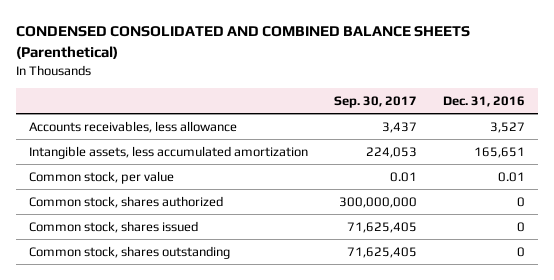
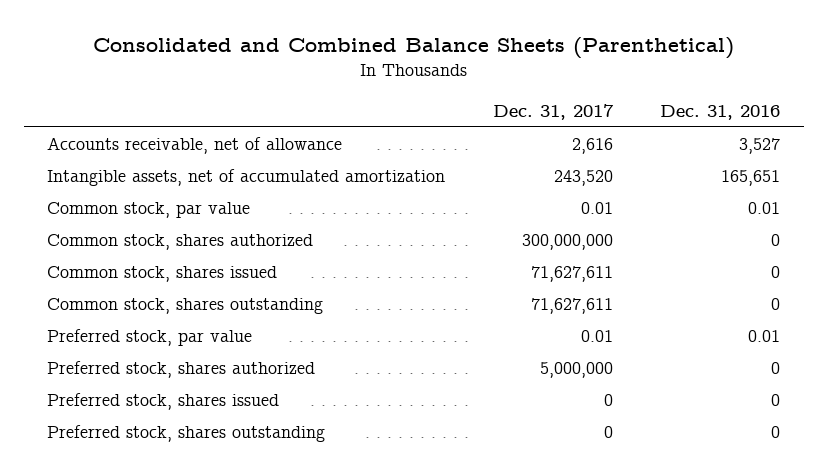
- CONDENSED CONSOLIDATED AND COMBINED BALANCE SHEETS (Parenthetical)
+ Consolidated and Combined Balance Sheets (Parenthetical)
- | Sep. 30, 2017 | Dec. 31, 2016
+ | Dec. 31, 2017 | Dec. 31, 2016
- Accounts receivables, less allowance | 3,437 | 3,527
- Intangible assets, less accumulated amortization | 224,053 | 165,651
- Common stock, per value | 0.01 | 0.01
+ Accounts receivable, net of allowance | 2,616 | 3,527
+ Intangible assets, net of accumulated amortization | 243,520 | 165,651
+ Common stock, par value | 0.01 | 0.01
+ Preferred stock, par value | 0.01 | 0.01
+ Preferred stock, shares authorized | 5,000,000 | 0
+ Preferred stock, shares issued | 0 | 0
+ Preferred stock, shares outstanding | 0 | 0

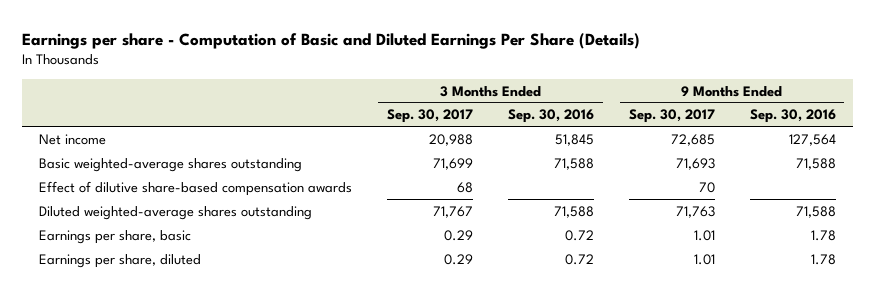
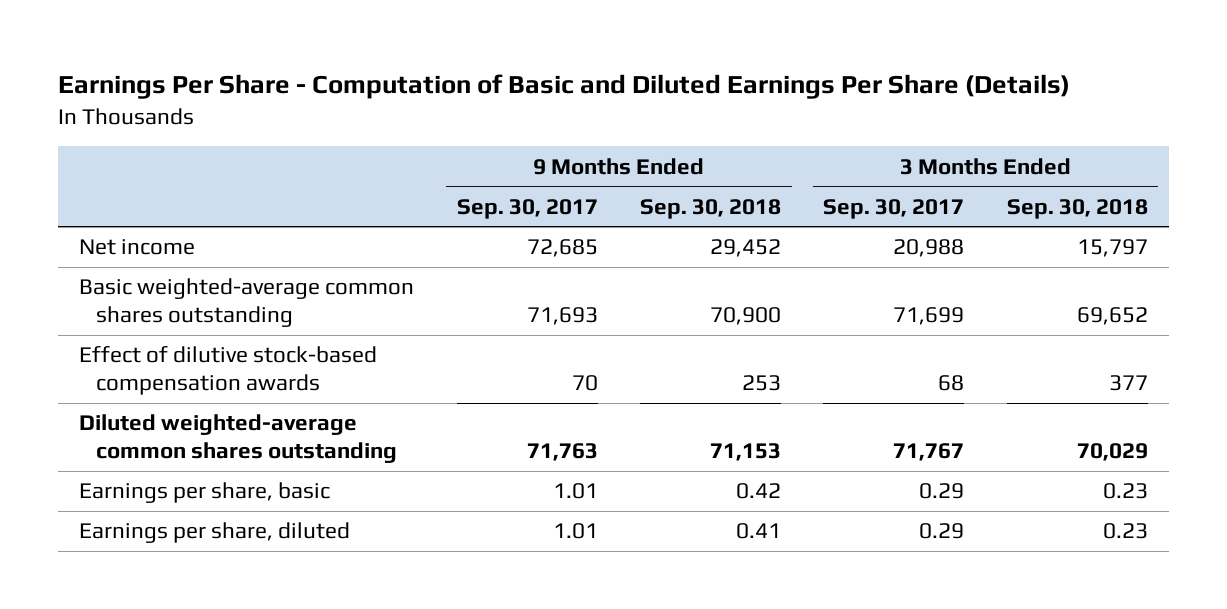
- Earnings per share - Computation of Basic and Diluted Earnings Per Share (Details)
+ Earnings Per Share - Computation of Basic and Diluted Earnings Per Share (Details)
- | 3 Months Ended Sep. 30, 2017 | 3 Months Ended Sep. 30, 2016 | 9 Months Ended Sep. 30, 2017 | 9 Months Ended Sep. 30, 2016
+ | 9 Months Ended Sep. 30, 2017 | 9 Months Ended Sep. 30, 2018 | 3 Months Ended Sep. 30, 2017 | 3 Months Ended Sep. 30, 2018
- Basic weighted-average shares outstanding | 71,699 | 71,588 | 71,693 | 71,588
- Effect of dilutive share-based compensation awards | 68 | | 70 |
- Diluted weighted-average shares outstanding | 71,767 | 71,588 | 71,763 | 71,588
+ Basic weighted-average common shares outstanding | 71,693 | 70,900 | 71,699 | 69,652
+ Effect of dilutive stock-based compensation awards | 70 | 253 | 68 | 377
+ Diluted weighted-average common shares outstanding | 71,763 | 71,153 | 71,767 | 70,029

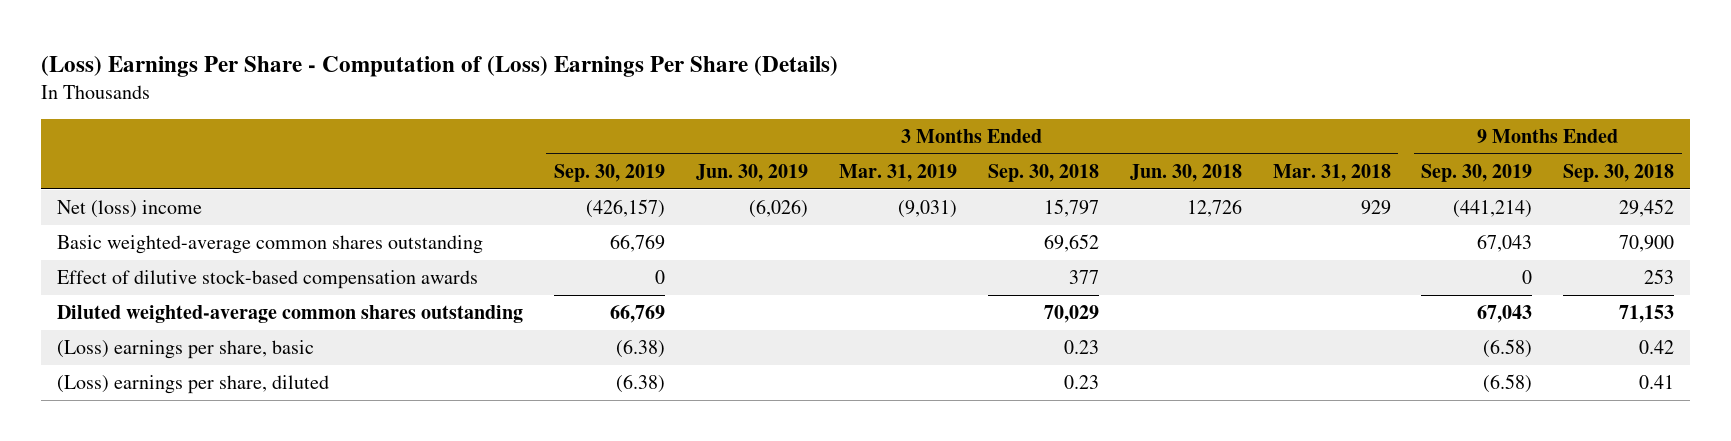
- Earnings Per Share - Computation of Basic and Diluted Earnings Per Share (Details)
+ (Loss) Earnings Per Share - Computation of (Loss) Earnings Per Share (Details)
- | 9 Months Ended Sep. 30, 2017 | 9 Months Ended Sep. 30, 2018 | 3 Months Ended Sep. 30, 2017 | 3 Months Ended Sep. 30, 2018
+ | 3 Months Ended Sep. 30, 2019 | 3 Months Ended Jun. 30, 2019 | 3 Months Ended Mar. 31, 2019 | 3 Months Ended Sep. 30, 2018 | 3 Months Ended Jun. 30, 2018 | 3 Months Ended Mar. 31, 2018 | 9 Months Ended Sep. 30, 2019 | 9 Months Ended Sep. 30, 2018
- Net income | 72,685 | 29,452 | 20,988 | 15,797
+ Net (loss) income | (426,157) | (6,026) | (9,031) | 15,797 | 12,726 | 929 | (441,214) | 29,452
- Earnings per share, basic | 1.01 | 0.42 | 0.29 | 0.23
- Earnings per share, diluted | 1.01 | 0.41 | 0.29 | 0.23
+ (Loss) earnings per share, basic | (6.38) | | | 0.23 | | | (6.58) | 0.42
+ (Loss) earnings per share, diluted | (6.38) | | | 0.23 | | | (6.58) | 0.41

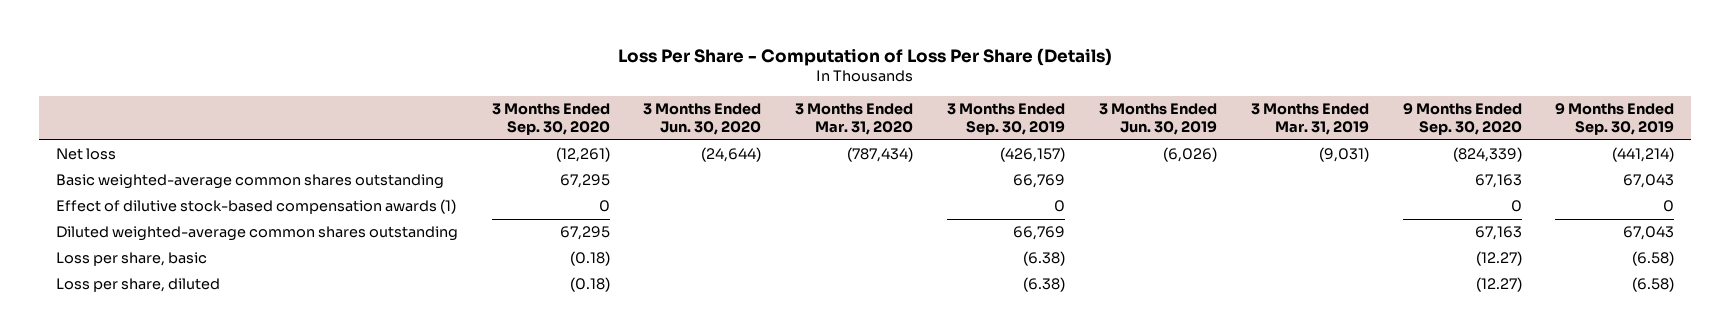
- (Loss) Earnings Per Share - Computation of (Loss) Earnings Per Share (Details)
+ Loss Per Share - Computation of Loss Per Share (Details)
- | 3 Months Ended Sep. 30, 2019 | 3 Months Ended Jun. 30, 2019 | 3 Months Ended Mar. 31, 2019 | 3 Months Ended Sep. 30, 2018 | 3 Months Ended Jun. 30, 2018 | 3 Months Ended Mar. 31, 2018 | 9 Months Ended Sep. 30, 2019 | 9 Months Ended Sep. 30, 2018
+ | 3 Months Ended Sep. 30, 2020 | 3 Months Ended Jun. 30, 2020 | 3 Months Ended Mar. 31, 2020 | 3 Months Ended Sep. 30, 2019 | 3 Months Ended Jun. 30, 2019 | 3 Months Ended Mar. 31, 2019 | 9 Months Ended Sep. 30, 2020 | 9 Months Ended Sep. 30, 2019
- Net (loss) income | (426,157) | (6,026) | (9,031) | 15,797 | 12,726 | 929 | (441,214) | 29,452
+ Net loss | (12,261) | (24,644) | (787,434) | (426,157) | (6,026) | (9,031) | (824,339) | (441,214)
- Effect of dilutive stock-based compensation awards | 0 | | | 377 | | | 0 | 253
+ Effect of dilutive stock-based compensation awards (1) | 0 | | | 0 | | | 0 | 0
- (Loss) earnings per share, basic | (6.38) | | | 0.23 | | | (6.58) | 0.42
- (Loss) earnings per share, diluted | (6.38) | | | 0.23 | | | (6.58) | 0.41
+ Loss per share, basic | (0.18) | | | (6.38) | | | (12.27) | (6.58)
+ Loss per share, diluted | (0.18) | | | (6.38) | | | (12.27) | (6.58)

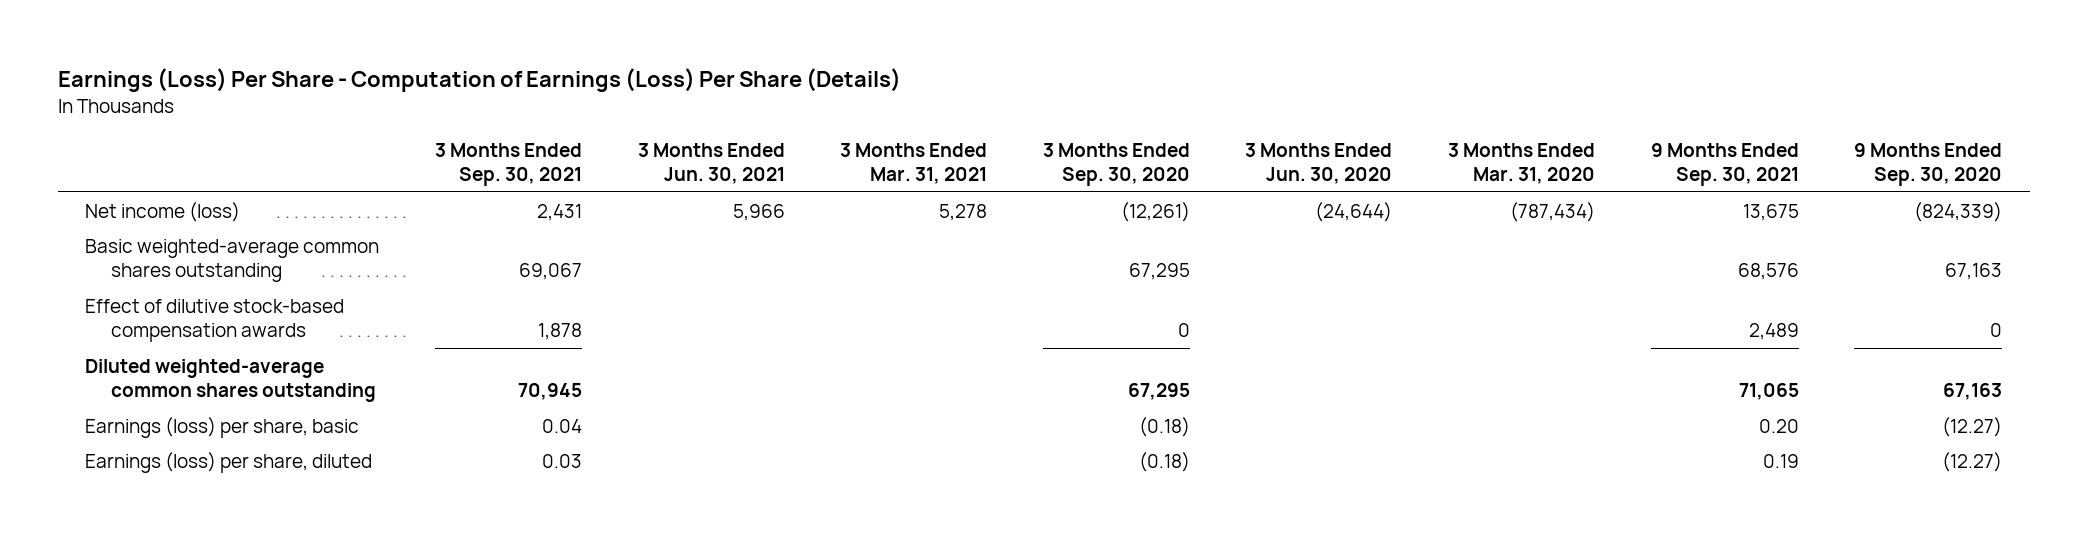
- Loss Per Share - Computation of Loss Per Share (Details)
+ Earnings (Loss) Per Share - Computation of Earnings (Loss) Per Share (Details)
- | 3 Months Ended Sep. 30, 2020 | 3 Months Ended Jun. 30, 2020 | 3 Months Ended Mar. 31, 2020 | 3 Months Ended Sep. 30, 2019 | 3 Months Ended Jun. 30, 2019 | 3 Months Ended Mar. 31, 2019 | 9 Months Ended Sep. 30, 2020 | 9 Months Ended Sep. 30, 2019
+ | 3 Months Ended Sep. 30, 2021 | 3 Months Ended Jun. 30, 2021 | 3 Months Ended Mar. 31, 2021 | 3 Months Ended Sep. 30, 2020 | 3 Months Ended Jun. 30, 2020 | 3 Months Ended Mar. 31, 2020 | 9 Months Ended Sep. 30, 2021 | 9 Months Ended Sep. 30, 2020
- Net loss | (12,261) | (24,644) | (787,434) | (426,157) | (6,026) | (9,031) | (824,339) | (441,214)
+ Net income (loss) | 2,431 | 5,966 | 5,278 | (12,261) | (24,644) | (787,434) | 13,675 | (824,339)
- Effect of dilutive stock-based compensation awards (1) | 0 | | | 0 | | | 0 | 0
+ Effect of dilutive stock-based compensation awards | 1,878 | | | 0 | | | 2,489 | 0
- Loss per share, basic | (0.18) | | | (6.38) | | | (12.27) | (6.58)
- Loss per share, diluted | (0.18) | | | (6.38) | | | (12.27) | (6.58)
+ Earnings (loss) per share, basic | 0.04 | | | (0.18) | | | 0.20 | (12.27)
+ Earnings (loss) per share, diluted | 0.03 | | | (0.18) | | | 0.19 | (12.27)

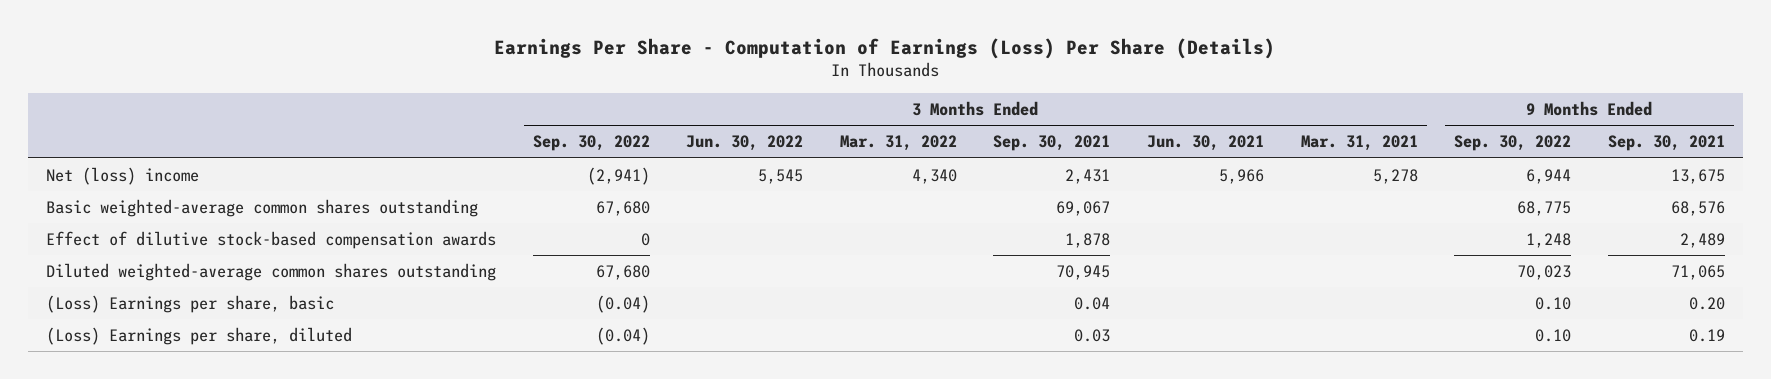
- Earnings (Loss) Per Share - Computation of Earnings (Loss) Per Share (Details)
+ Earnings Per Share - Computation of Earnings (Loss) Per Share (Details)
- | 3 Months Ended Sep. 30, 2021 | 3 Months Ended Jun. 30, 2021 | 3 Months Ended Mar. 31, 2021 | 3 Months Ended Sep. 30, 2020 | 3 Months Ended Jun. 30, 2020 | 3 Months Ended Mar. 31, 2020 | 9 Months Ended Sep. 30, 2021 | 9 Months Ended Sep. 30, 2020
+ | 3 Months Ended Sep. 30, 2022 | 3 Months Ended Jun. 30, 2022 | 3 Months Ended Mar. 31, 2022 | 3 Months Ended Sep. 30, 2021 | 3 Months Ended Jun. 30, 2021 | 3 Months Ended Mar. 31, 2021 | 9 Months Ended Sep. 30, 2022 | 9 Months Ended Sep. 30, 2021
- Net income (loss) | 2,431 | 5,966 | 5,278 | (12,261) | (24,644) | (787,434) | 13,675 | (824,339)
+ Net (loss) income | (2,941) | 5,545 | 4,340 | 2,431 | 5,966 | 5,278 | 6,944 | 13,675
- Earnings (loss) per share, basic | 0.04 | | | (0.18) | | | 0.20 | (12.27)
- Earnings (loss) per share, diluted | 0.03 | | | (0.18) | | | 0.19 | (12.27)
+ (Loss) Earnings per share, basic | (0.04) | | | 0.04 | | | 0.10 | 0.20
+ (Loss) Earnings per share, diluted | (0.04) | | | 0.03 | | | 0.10 | 0.19

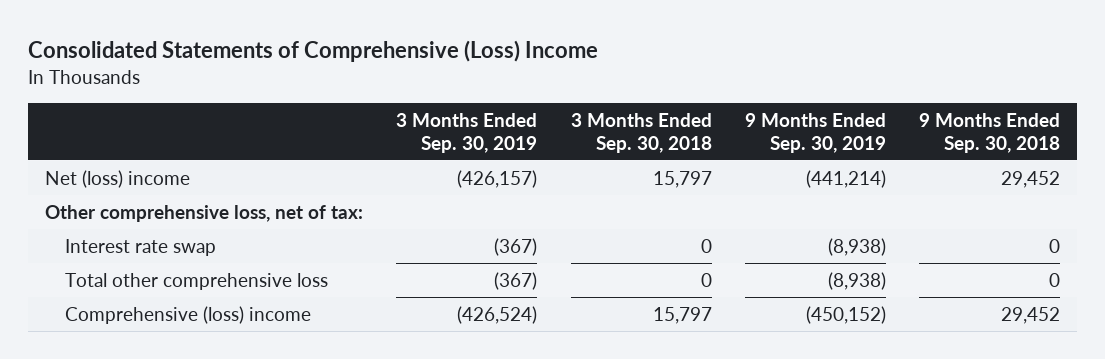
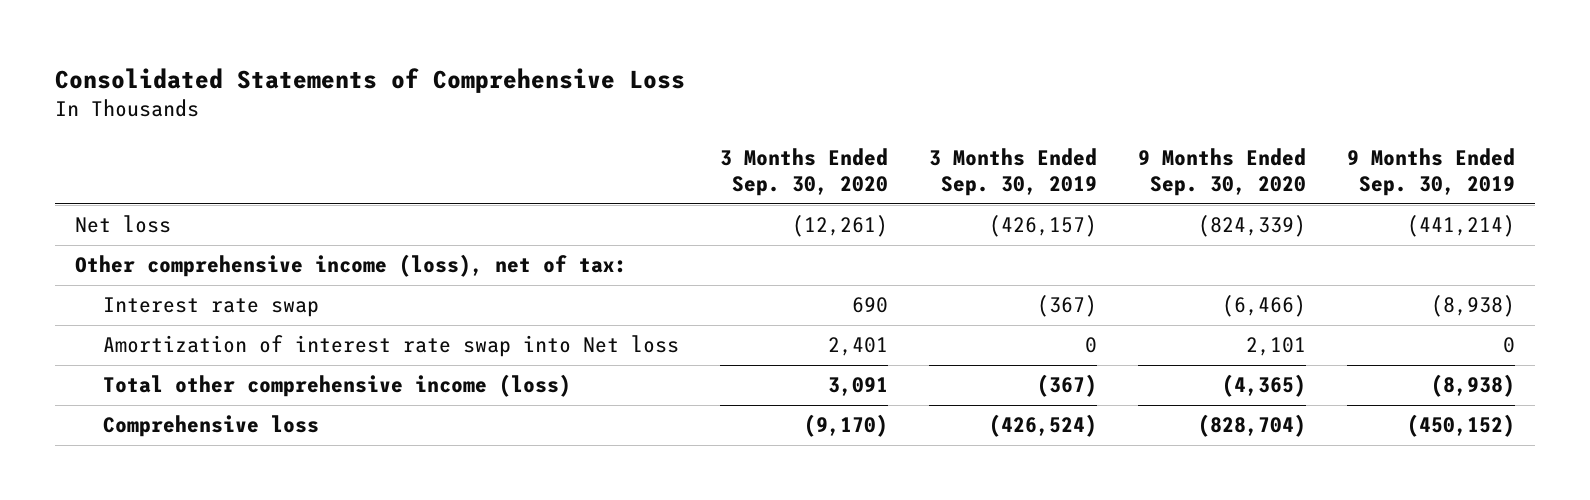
- Consolidated Statements of Comprehensive (Loss) Income
+ Consolidated Statements of Comprehensive Loss
- | 3 Months Ended Sep. 30, 2019 | 3 Months Ended Sep. 30, 2018 | 9 Months Ended Sep. 30, 2019 | 9 Months Ended Sep. 30, 2018
+ | 3 Months Ended Sep. 30, 2020 | 3 Months Ended Sep. 30, 2019 | 9 Months Ended Sep. 30, 2020 | 9 Months Ended Sep. 30, 2019
- Net (loss) income | (426,157) | 15,797 | (441,214) | 29,452
- Other comprehensive loss, net of tax:
+ Net loss | (12,261) | (426,157) | (824,339) | (441,214)
+ Other comprehensive income (loss), net of tax:
- Total other comprehensive loss | (367) | 0 | (8,938) | 0
- Comprehensive (loss) income | (426,524) | 15,797 | (450,152) | 29,452
+ Amortization of interest rate swap into Net loss | 2,401 | 0 | 2,101 | 0
+ Total other comprehensive income (loss) | 3,091 | (367) | (4,365) | (8,938)
+ Comprehensive loss | (9,170) | (426,524) | (828,704) | (450,152)

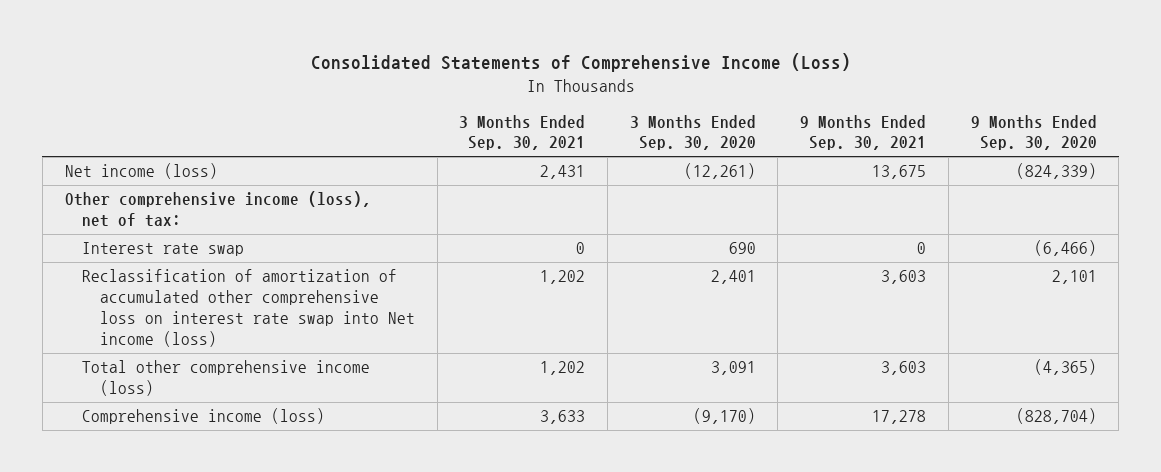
- Consolidated Statements of Comprehensive Loss
+ Consolidated Statements of Comprehensive Income (Loss)
- | 3 Months Ended Sep. 30, 2020 | 3 Months Ended Sep. 30, 2019 | 9 Months Ended Sep. 30, 2020 | 9 Months Ended Sep. 30, 2019
+ | 3 Months Ended Sep. 30, 2021 | 3 Months Ended Sep. 30, 2020 | 9 Months Ended Sep. 30, 2021 | 9 Months Ended Sep. 30, 2020
- Net loss | (12,261) | (426,157) | (824,339) | (441,214)
+ Net income (loss) | 2,431 | (12,261) | 13,675 | (824,339)
- Amortization of interest rate swap into Net loss | 2,401 | 0 | 2,101 | 0
+ Reclassification of amortization of accumulated other comprehensive loss on interest rate swap into Net income (loss) | 1,202 | 2,401 | 3,603 | 2,101
- Comprehensive loss | (9,170) | (426,524) | (828,704) | (450,152)
+ Comprehensive income (loss) | 3,633 | (9,170) | 17,278 | (828,704)

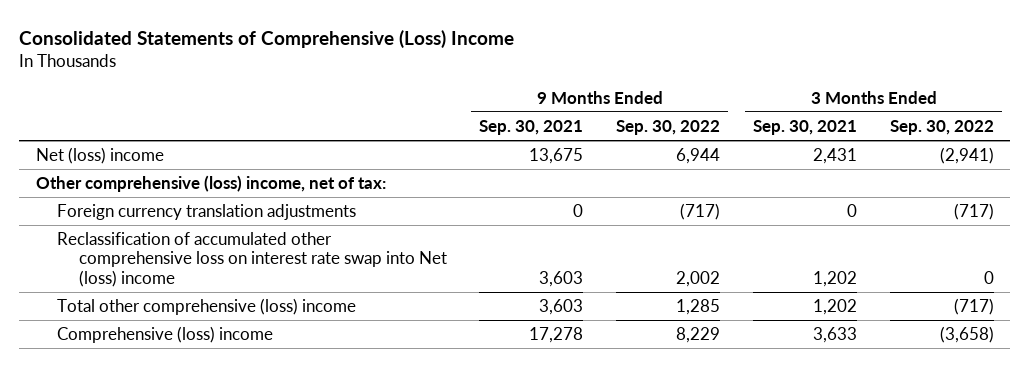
- Consolidated Statements of Comprehensive Income (Loss)
+ Consolidated Statements of Comprehensive (Loss) Income
- | 3 Months Ended Sep. 30, 2021 | 3 Months Ended Sep. 30, 2020 | 9 Months Ended Sep. 30, 2021 | 9 Months Ended Sep. 30, 2020
+ | 9 Months Ended Sep. 30, 2021 | 9 Months Ended Sep. 30, 2022 | 3 Months Ended Sep. 30, 2021 | 3 Months Ended Sep. 30, 2022
- Net income (loss) | 2,431 | (12,261) | 13,675 | (824,339)
- Other comprehensive income (loss), net of tax:
- Interest rate swap | 0 | 690 | 0 | (6,466)
- Reclassification of amortization of accumulated other comprehensive loss on interest rate swap into Net income (loss) | 1,202 | 2,401 | 3,603 | 2,101
- Total other comprehensive income (loss) | 1,202 | 3,091 | 3,603 | (4,365)
- Comprehensive income (loss) | 3,633 | (9,170) | 17,278 | (828,704)
+ Net (loss) income | 13,675 | 6,944 | 2,431 | (2,941)
+ Other comprehensive (loss) income, net of tax:
+ Foreign currency translation adjustments | 0 | (717) | 0 | (717)
+ Reclassification of accumulated other comprehensive loss on interest rate swap into Net (loss) income | 3,603 | 2,002 | 1,202 | 0
+ Total other comprehensive (loss) income | 3,603 | 1,285 | 1,202 | (717)
+ Comprehensive (loss) income | 17,278 | 8,229 | 3,633 | (3,658)

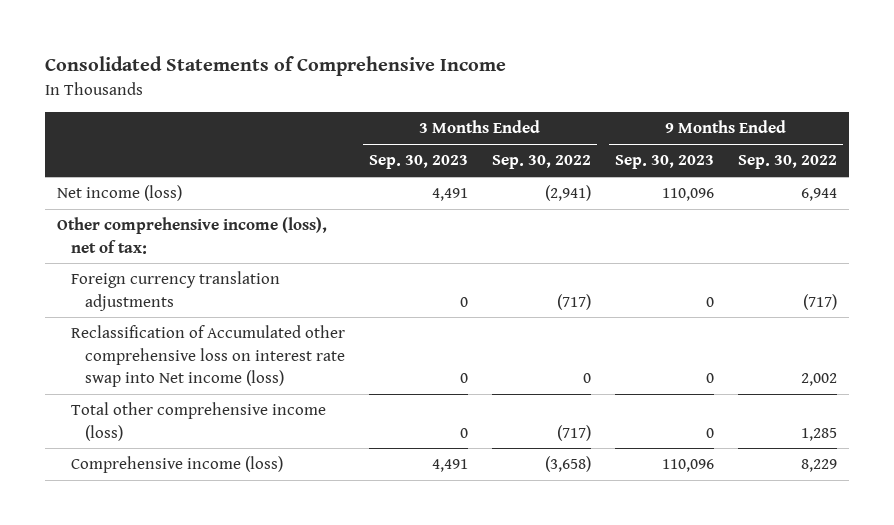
- Consolidated Statements of Comprehensive (Loss) Income
+ Consolidated Statements of Comprehensive Income
- | 9 Months Ended Sep. 30, 2021 | 9 Months Ended Sep. 30, 2022 | 3 Months Ended Sep. 30, 2021 | 3 Months Ended Sep. 30, 2022
+ | 3 Months Ended Sep. 30, 2023 | 3 Months Ended Sep. 30, 2022 | 9 Months Ended Sep. 30, 2023 | 9 Months Ended Sep. 30, 2022
- Net (loss) income | 13,675 | 6,944 | 2,431 | (2,941)
- Other comprehensive (loss) income, net of tax:
+ Net income (loss) | 4,491 | (2,941) | 110,096 | 6,944
+ Other comprehensive income (loss), net of tax:
- Reclassification of accumulated other comprehensive loss on interest rate swap into Net (loss) income | 3,603 | 2,002 | 1,202 | 0
- Total other comprehensive (loss) income | 3,603 | 1,285 | 1,202 | (717)
- Comprehensive (loss) income | 17,278 | 8,229 | 3,633 | (3,658)
+ Reclassification of Accumulated other comprehensive loss on interest rate swap into Net income (loss) | 0 | 0 | 0 | 2,002
+ Total other comprehensive income (loss) | 0 | (717) | 0 | 1,285
+ Comprehensive income (loss) | 4,491 | (3,658) | 110,096 | 8,229

